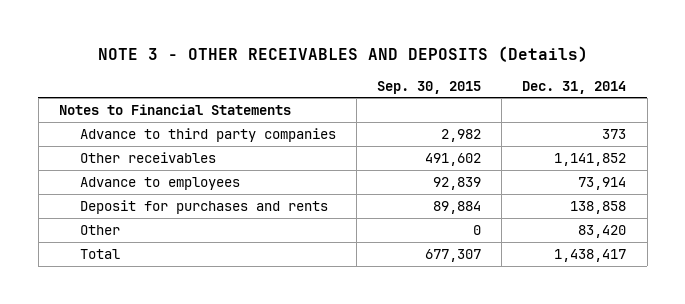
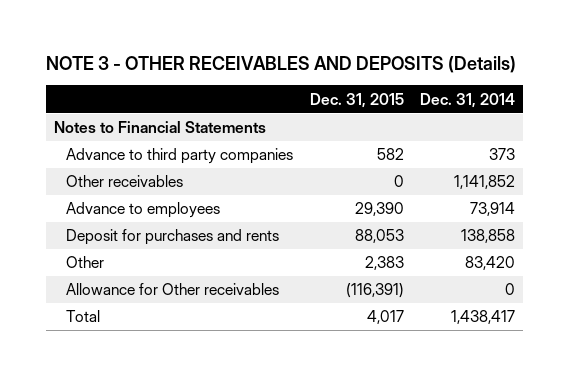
- | Sep. 30, 2015 | Dec. 31, 2014
+ | Dec. 31, 2015 | Dec. 31, 2014
+ Allowance for Other receivables | (116,391) | 0

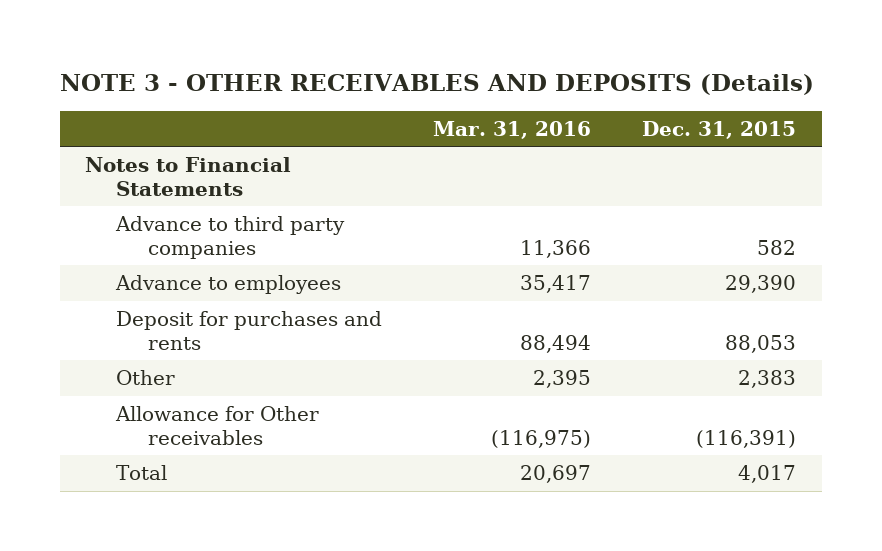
- | Dec. 31, 2015 | Dec. 31, 2014
+ | Mar. 31, 2016 | Dec. 31, 2015
- Other receivables | 0 | 1,141,852

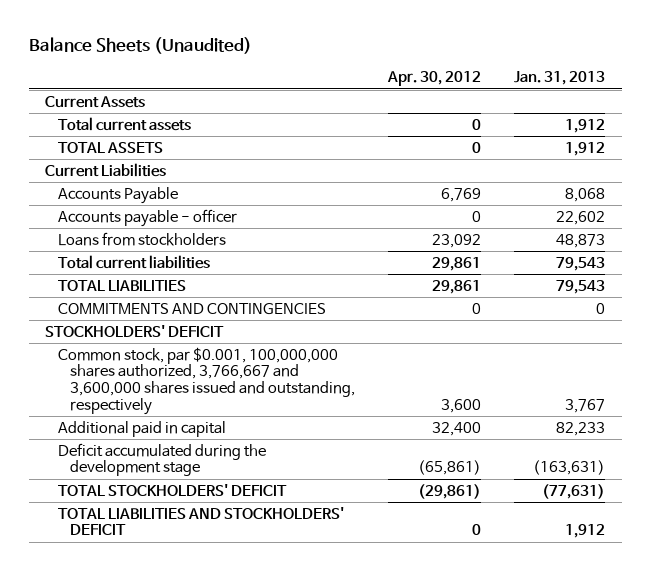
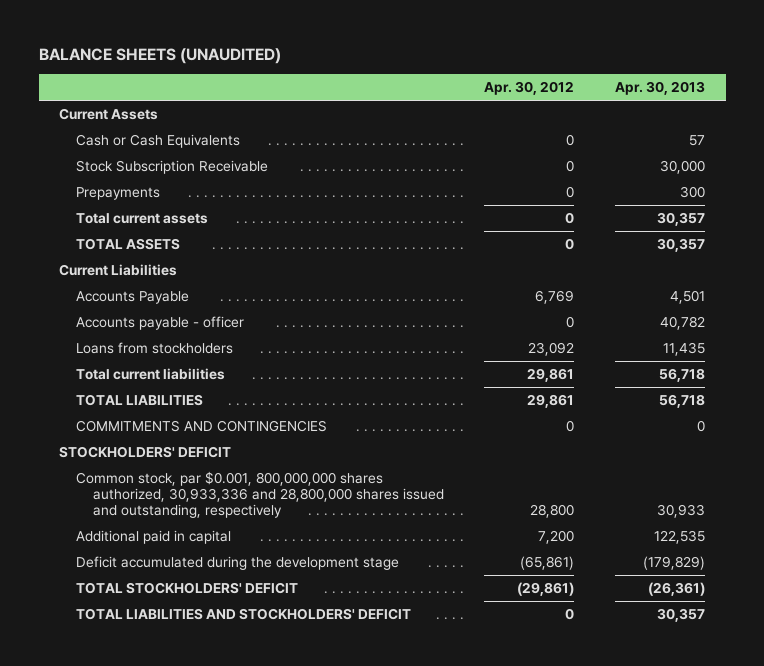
- Balance Sheets (Unaudited)
+ BALANCE SHEETS (UNAUDITED)
- | Apr. 30, 2012 | Jan. 31, 2013
+ | Apr. 30, 2012 | Apr. 30, 2013
+ Cash or Cash Equivalents | 0 | 57
+ Stock Subscription Receivable | 0 | 30,000
+ Prepayments | 0 | 300
- Common stock, par $0.001, 100,000,000 shares authorized, 3,766,667 and 3,600,000 shares issued and outstanding, respectively | 3,600 | 3,767
- Additional paid in capital | 32,400 | 82,233
+ Common stock, par $0.001, 800,000,000 shares authorized, 30,933,336 and 28,800,000 shares issued and outstanding, respectively | 28,800 | 30,933
+ Additional paid in capital | 7,200 | 122,535

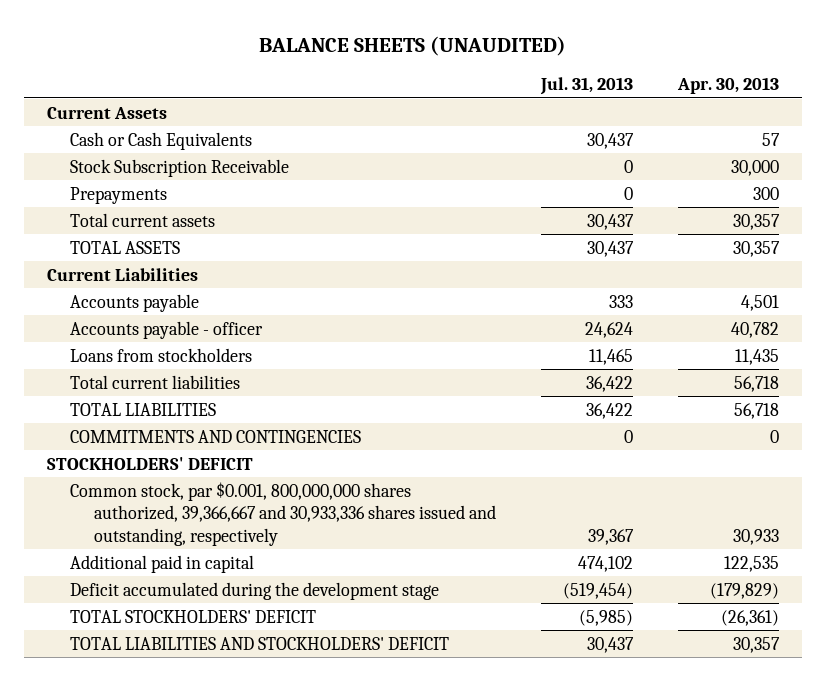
- | Apr. 30, 2012 | Apr. 30, 2013
+ | Jul. 31, 2013 | Apr. 30, 2013
- Accounts Payable | 6,769 | 4,501
+ Accounts payable | 333 | 4,501
- Common stock, par $0.001, 800,000,000 shares authorized, 30,933,336 and 28,800,000 shares issued and outstanding, respectively | 28,800 | 30,933
+ Common stock, par $0.001, 800,000,000 shares authorized, 39,366,667 and 30,933,336 shares issued and outstanding, respectively | 39,367 | 30,933

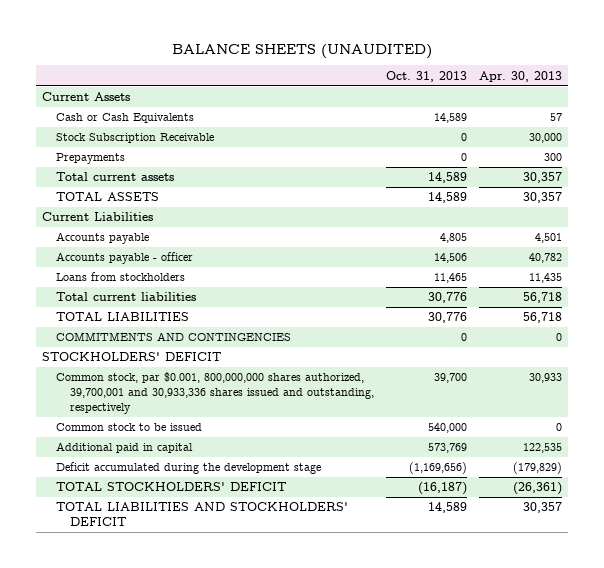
- | Jul. 31, 2013 | Apr. 30, 2013
+ | Oct. 31, 2013 | Apr. 30, 2013
- Common stock, par $0.001, 800,000,000 shares authorized, 39,366,667 and 30,933,336 shares issued and outstanding, respectively | 39,367 | 30,933
+ Common stock, par $0.001, 800,000,000 shares authorized, 39,700,001 and 30,933,336 shares issued and outstanding, respectively | 39,700 | 30,933
+ Common stock to be issued | 540,000 | 0

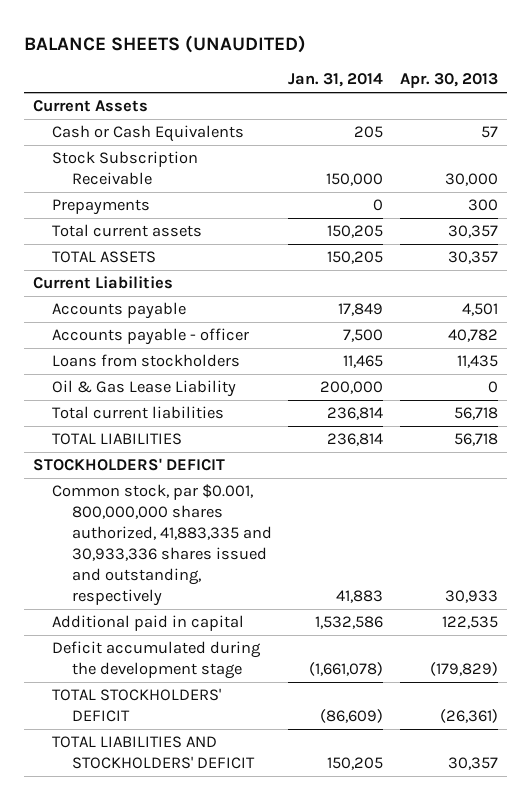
- | Oct. 31, 2013 | Apr. 30, 2013
+ | Jan. 31, 2014 | Apr. 30, 2013
+ Oil & Gas Lease Liability | 200,000 | 0
- COMMITMENTS AND CONTINGENCIES | 0 | 0
- Common stock, par $0.001, 800,000,000 shares authorized, 39,700,001 and 30,933,336 shares issued and outstanding, respectively | 39,700 | 30,933
- Common stock to be issued | 540,000 | 0
+ Common stock, par $0.001, 800,000,000 shares authorized, 41,883,335 and 30,933,336 shares issued and outstanding, respectively | 41,883 | 30,933

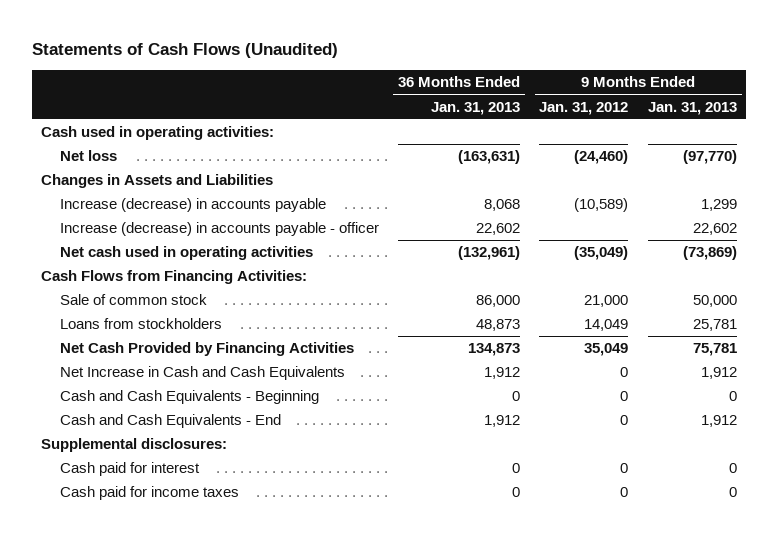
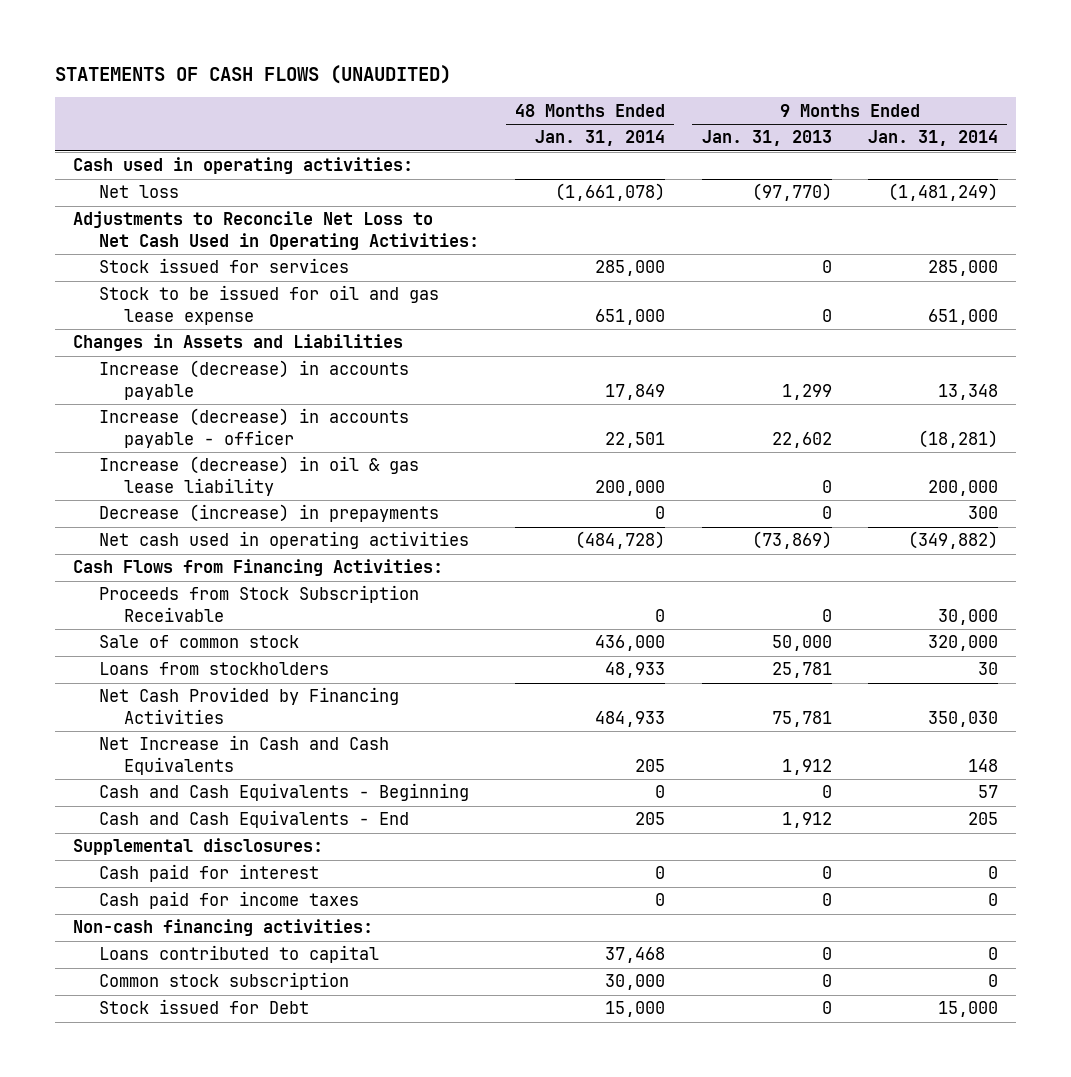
- Statements of Cash Flows (Unaudited)
+ STATEMENTS OF CASH FLOWS (UNAUDITED)
- | 36 Months Ended Jan. 31, 2013 | 9 Months Ended Jan. 31, 2012 | 9 Months Ended Jan. 31, 2013
+ | 48 Months Ended Jan. 31, 2014 | 9 Months Ended Jan. 31, 2013 | 9 Months Ended Jan. 31, 2014
+ Adjustments to Reconcile Net Loss to Net Cash Used in Operating Activities:
+ Stock issued for services | 285,000 | 0 | 285,000
+ Stock to be issued for oil and gas lease expense | 651,000 | 0 | 651,000
+ Increase (decrease) in oil & gas lease liability | 200,000 | 0 | 200,000
+ Decrease (increase) in prepayments | 0 | 0 | 300
+ Proceeds from Stock Subscription Receivable | 0 | 0 | 30,000
+ Non-cash financing activities:
+ Loans contributed to capital | 37,468 | 0 | 0
+ Common stock subscription | 30,000 | 0 | 0
+ Stock issued for Debt | 15,000 | 0 | 15,000

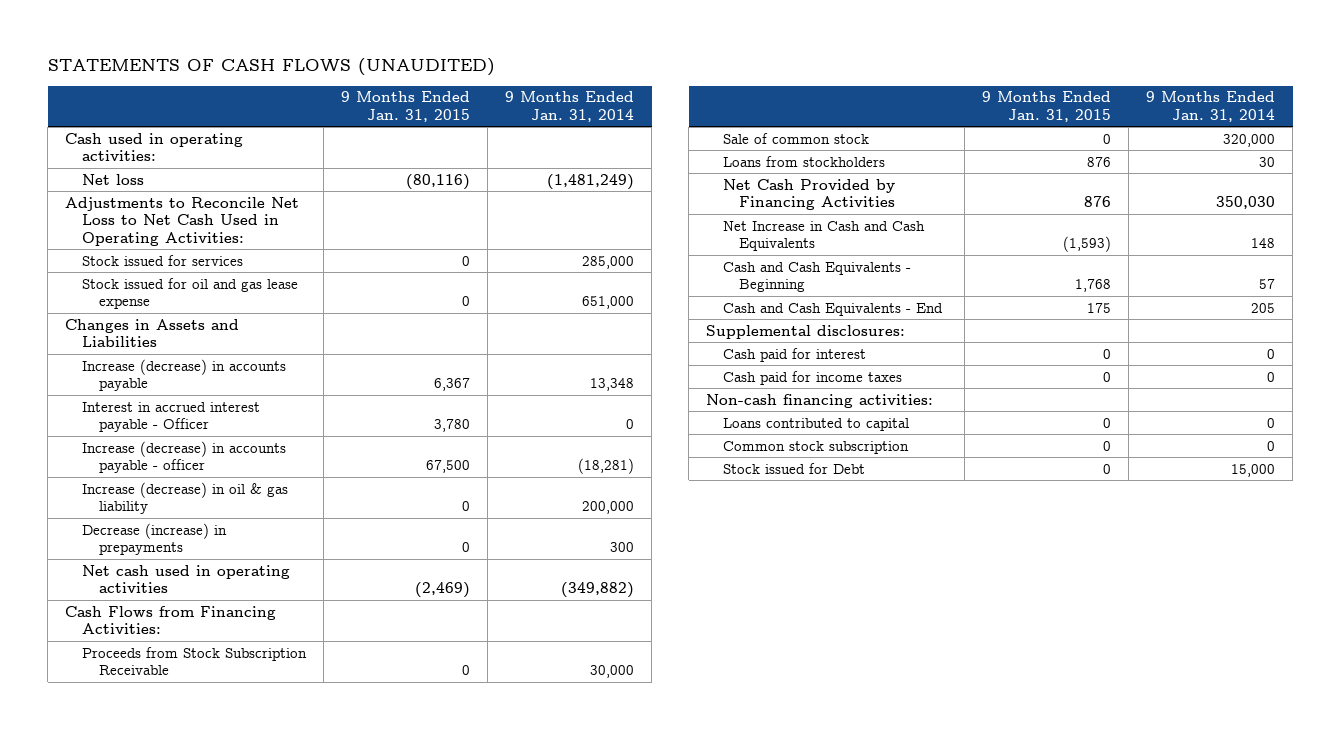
- | 48 Months Ended Jan. 31, 2014 | 9 Months Ended Jan. 31, 2013 | 9 Months Ended Jan. 31, 2014
+ | 9 Months Ended Jan. 31, 2015 | 9 Months Ended Jan. 31, 2014
- Stock to be issued for oil and gas lease expense | 651,000 | 0 | 651,000
+ Stock issued for oil and gas lease expense | 0 | 651,000
+ Interest in accrued interest payable - Officer | 3,780 | 0
- Increase (decrease) in oil & gas lease liability | 200,000 | 0 | 200,000
+ Increase (decrease) in oil & gas liability | 0 | 200,000

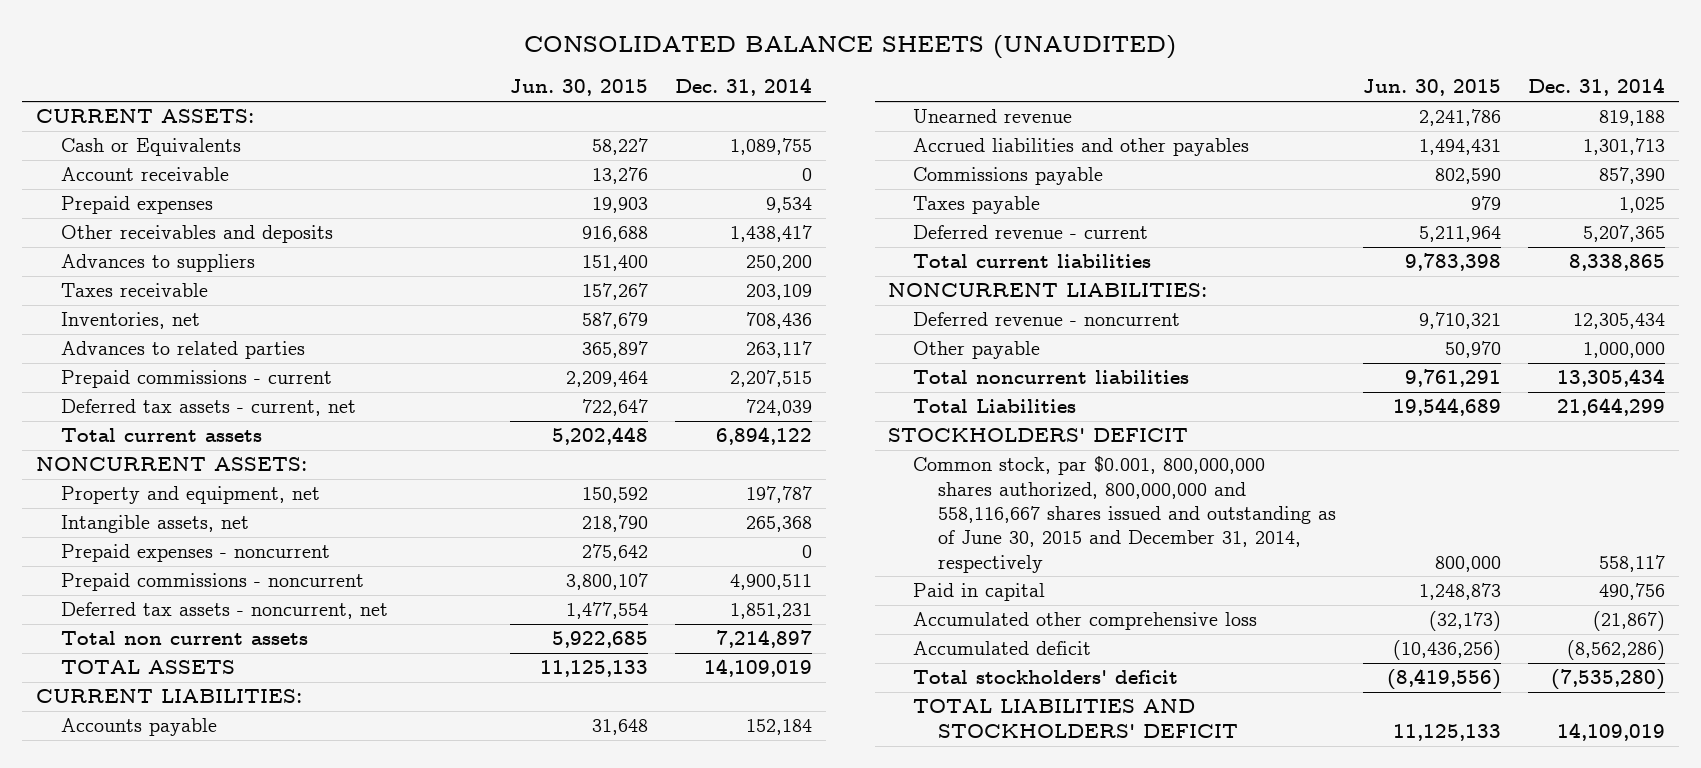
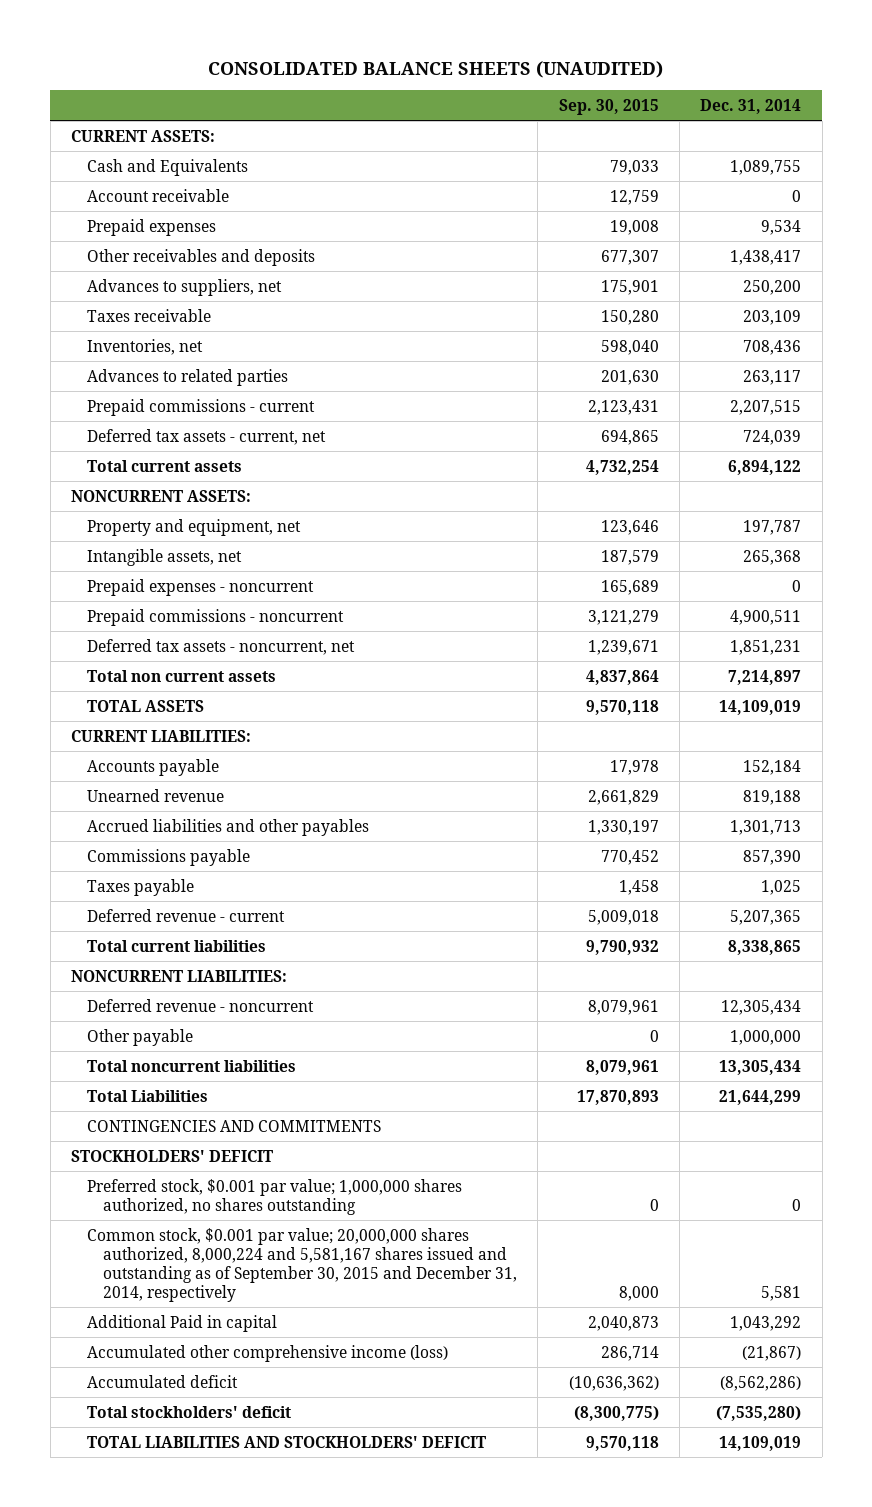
- | Jun. 30, 2015 | Dec. 31, 2014
+ | Sep. 30, 2015 | Dec. 31, 2014
- Cash or Equivalents | 58,227 | 1,089,755
+ Cash and Equivalents | 79,033 | 1,089,755
- Advances to suppliers | 151,400 | 250,200
+ Advances to suppliers, net | 175,901 | 250,200
+ CONTINGENCIES AND COMMITMENTS
- Common stock, par $0.001, 800,000,000 shares authorized, 800,000,000 and 558,116,667 shares issued and outstanding as of June 30, 2015 and December 31, 2014, respectively | 800,000 | 558,117
- Paid in capital | 1,248,873 | 490,756
- Accumulated other comprehensive loss | (32,173) | (21,867)
+ Preferred stock, $0.001 par value; 1,000,000 shares authorized, no shares outstanding | 0 | 0
+ Common stock, $0.001 par value; 20,000,000 shares authorized, 8,000,224 and 5,581,167 shares issued and outstanding as of September 30, 2015 and December 31, 2014, respectively | 8,000 | 5,581
+ Additional Paid in capital | 2,040,873 | 1,043,292
+ Accumulated other comprehensive income (loss) | 286,714 | (21,867)

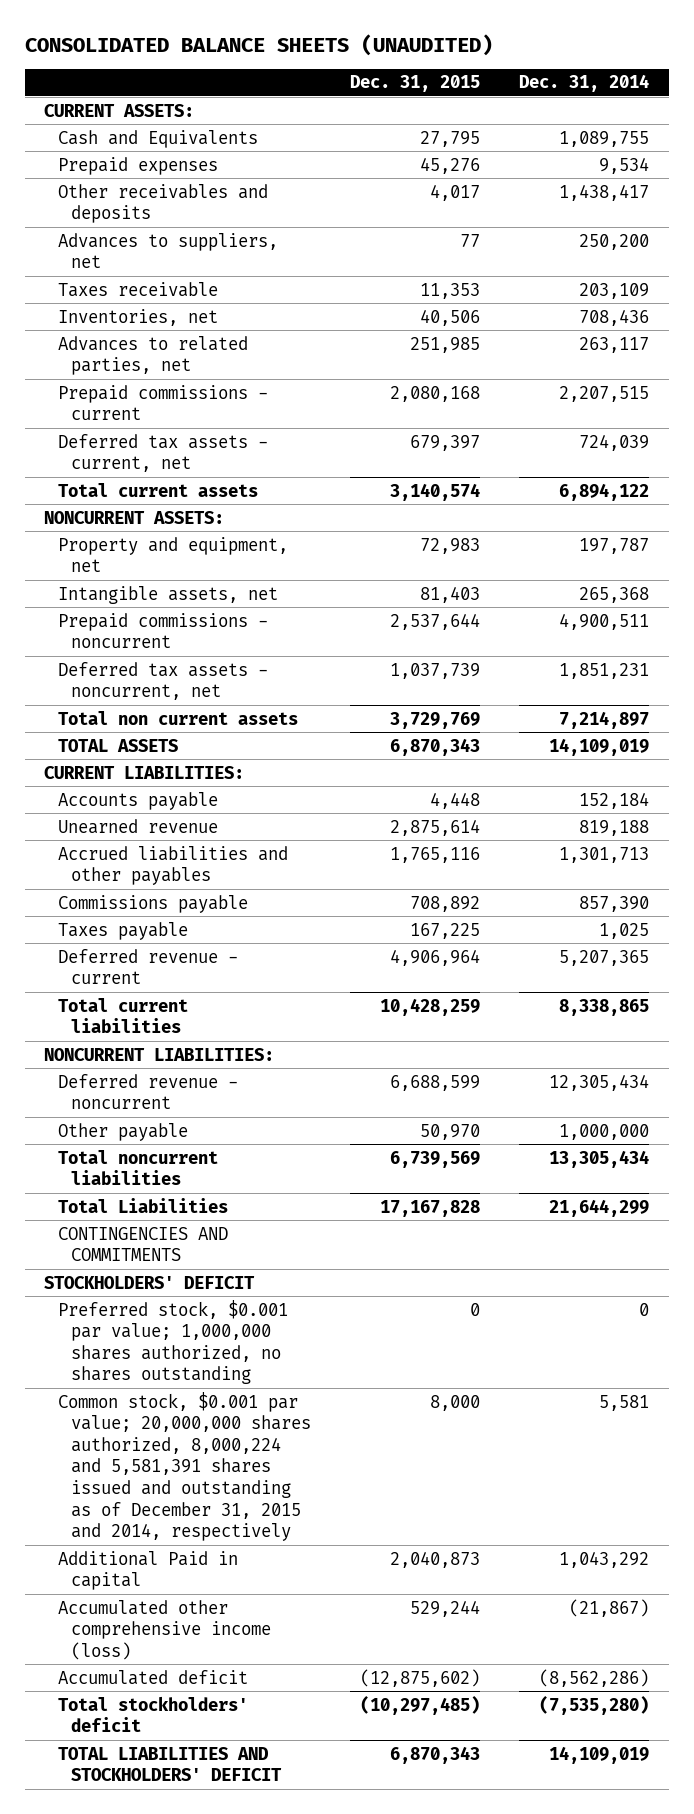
- | Sep. 30, 2015 | Dec. 31, 2014
+ | Dec. 31, 2015 | Dec. 31, 2014
- Account receivable | 12,759 | 0
- Advances to related parties | 201,630 | 263,117
+ Advances to related parties, net | 251,985 | 263,117
- Prepaid expenses - noncurrent | 165,689 | 0
- Common stock, $0.001 par value; 20,000,000 shares authorized, 8,000,224 and 5,581,167 shares issued and outstanding as of September 30, 2015 and December 31, 2014, respectively | 8,000 | 5,581
+ Common stock, $0.001 par value; 20,000,000 shares authorized, 8,000,224 and 5,581,391 shares issued and outstanding as of December 31, 2015 and 2014, respectively | 8,000 | 5,581

